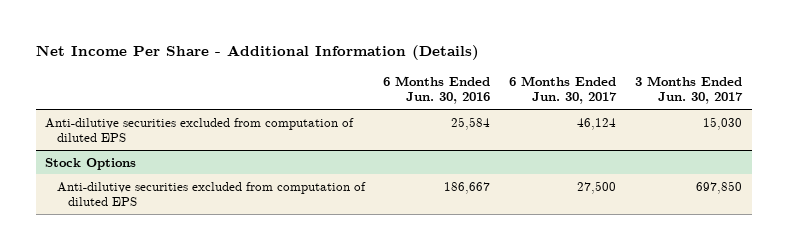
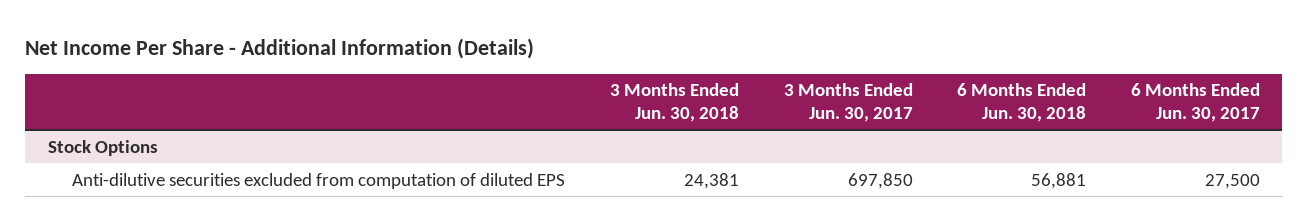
- | 6 Months Ended Jun. 30, 2016 | 6 Months Ended Jun. 30, 2017 | 3 Months Ended Jun. 30, 2017
+ | 3 Months Ended Jun. 30, 2018 | 3 Months Ended Jun. 30, 2017 | 6 Months Ended Jun. 30, 2018 | 6 Months Ended Jun. 30, 2017
- Anti-dilutive securities excluded from computation of diluted EPS | 25,584 | 46,124 | 15,030

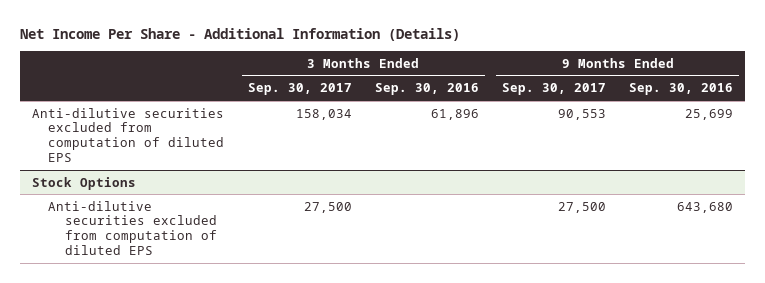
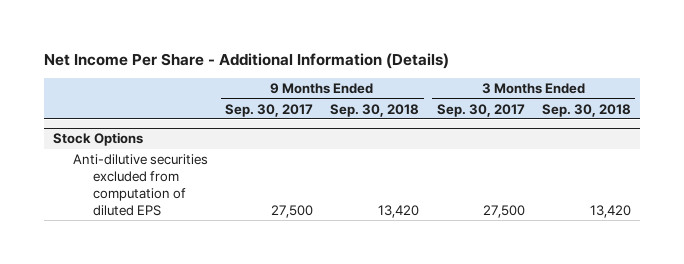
- | 3 Months Ended Sep. 30, 2017 | 3 Months Ended Sep. 30, 2016 | 9 Months Ended Sep. 30, 2017 | 9 Months Ended Sep. 30, 2016
+ | 9 Months Ended Sep. 30, 2017 | 9 Months Ended Sep. 30, 2018 | 3 Months Ended Sep. 30, 2017 | 3 Months Ended Sep. 30, 2018
- Anti-dilutive securities excluded from computation of diluted EPS | 158,034 | 61,896 | 90,553 | 25,699

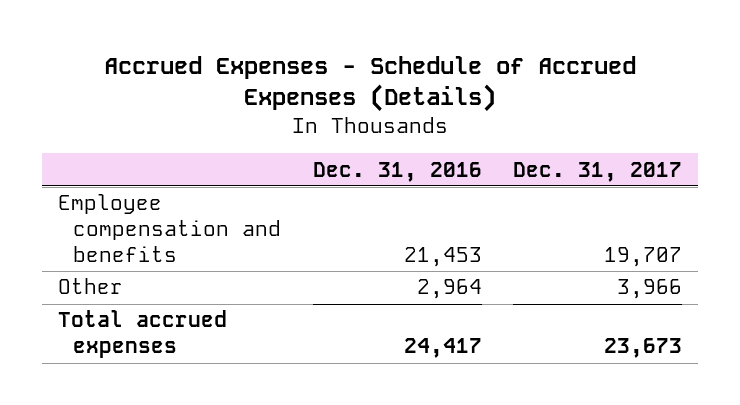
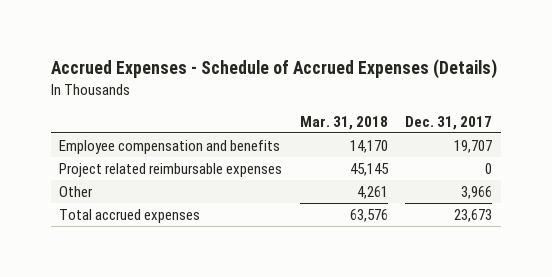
- | Dec. 31, 2016 | Dec. 31, 2017
+ | Mar. 31, 2018 | Dec. 31, 2017
+ Project related reimbursable expenses | 45,145 | 0

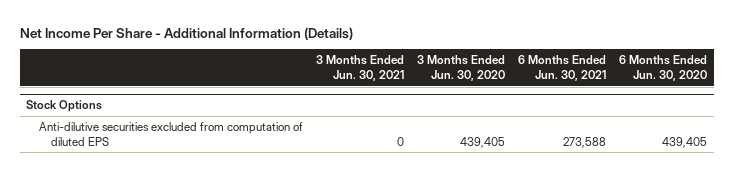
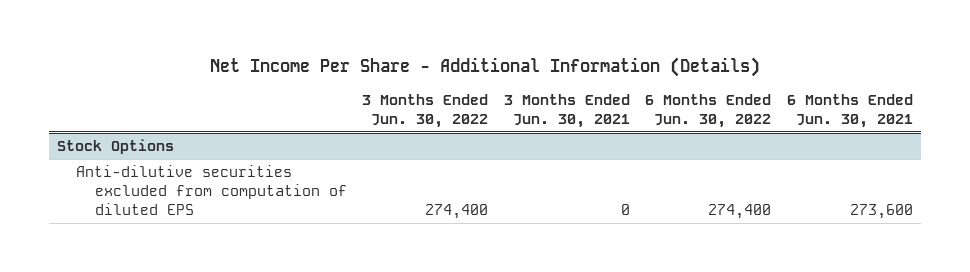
- | 3 Months Ended Jun. 30, 2021 | 3 Months Ended Jun. 30, 2020 | 6 Months Ended Jun. 30, 2021 | 6 Months Ended Jun. 30, 2020
+ | 3 Months Ended Jun. 30, 2022 | 3 Months Ended Jun. 30, 2021 | 6 Months Ended Jun. 30, 2022 | 6 Months Ended Jun. 30, 2021
@ Stock Options
- Anti-dilutive securities excluded from computation of diluted EPS | 0 | 439,405 | 273,588 | 439,405
+ Anti-dilutive securities excluded from computation of diluted EPS | 274,400 | 0 | 274,400 | 273,600

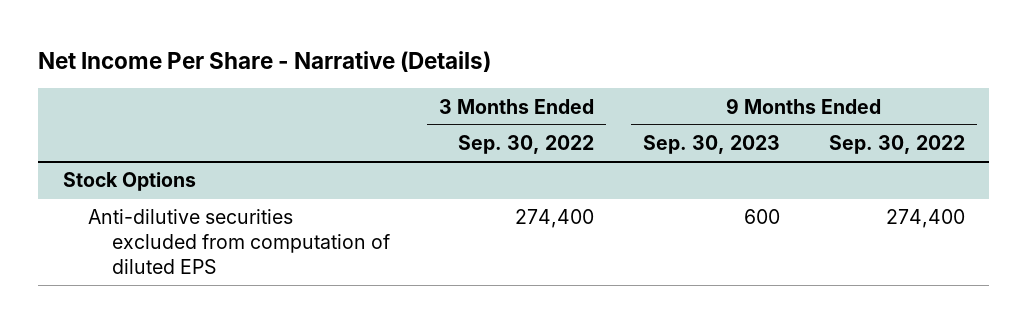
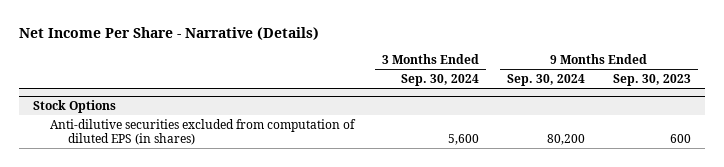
- | 3 Months Ended Sep. 30, 2022 | 9 Months Ended Sep. 30, 2023 | 9 Months Ended Sep. 30, 2022
+ | 3 Months Ended Sep. 30, 2024 | 9 Months Ended Sep. 30, 2024 | 9 Months Ended Sep. 30, 2023
@ Stock Options
- Anti-dilutive securities excluded from computation of diluted EPS | 274,400 | 600 | 274,400
+ Anti-dilutive securities excluded from computation of diluted EPS (in shares) | 5,600 | 80,200 | 600

